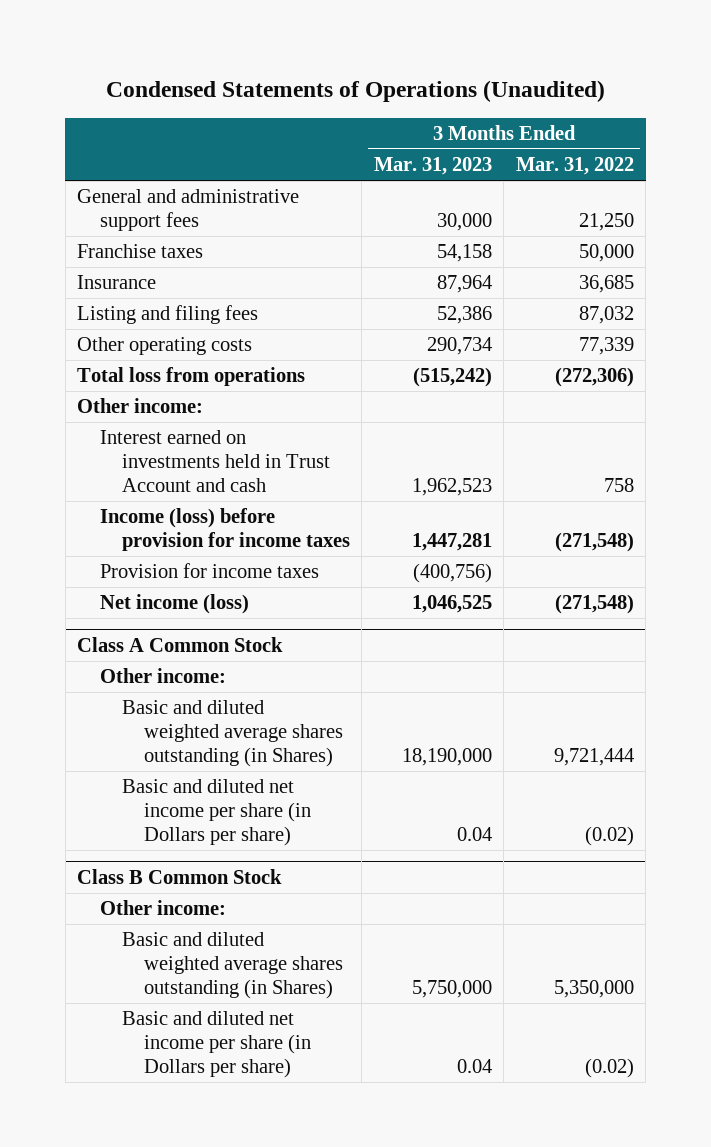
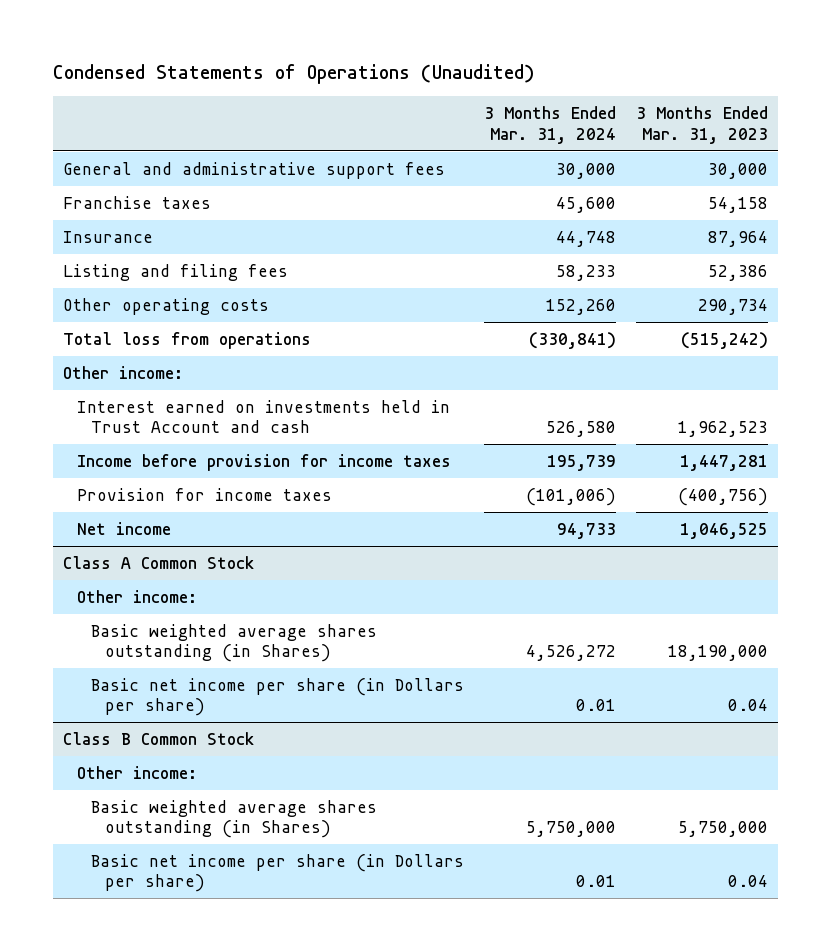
- | 3 Months Ended Mar. 31, 2023 | 3 Months Ended Mar. 31, 2022
+ | 3 Months Ended Mar. 31, 2024 | 3 Months Ended Mar. 31, 2023
- Income (loss) before provision for income taxes | 1,447,281 | (271,548)
+ Income before provision for income taxes | 195,739 | 1,447,281
- Net income (loss) | 1,046,525 | (271,548)
+ Net income | 94,733 | 1,046,525
@ Class A Common Stock
- Basic and diluted weighted average shares outstanding (in Shares) | 18,190,000 | 9,721,444
- Basic and diluted net income per share (in Dollars per share) | 0.04 | (0.02)
+ Basic weighted average shares outstanding (in Shares) | 4,526,272 | 18,190,000
+ Basic net income per share (in Dollars per share) | 0.01 | 0.04
@ Class B Common Stock
- Basic and diluted weighted average shares outstanding (in Shares) | 5,750,000 | 5,350,000
- Basic and diluted net income per share (in Dollars per share) | 0.04 | (0.02)
+ Basic weighted average shares outstanding (in Shares) | 5,750,000 | 5,750,000
+ Basic net income per share (in Dollars per share) | 0.01 | 0.04

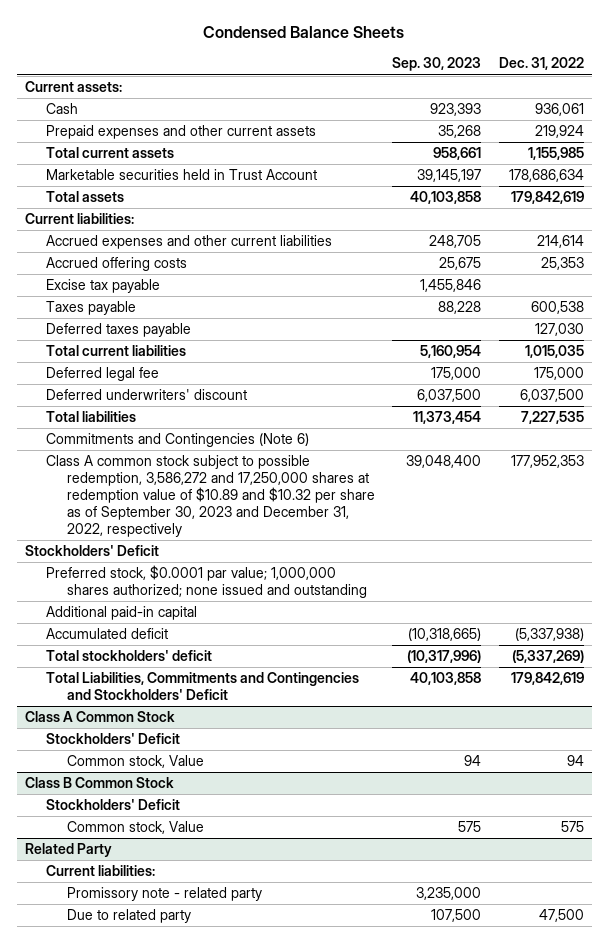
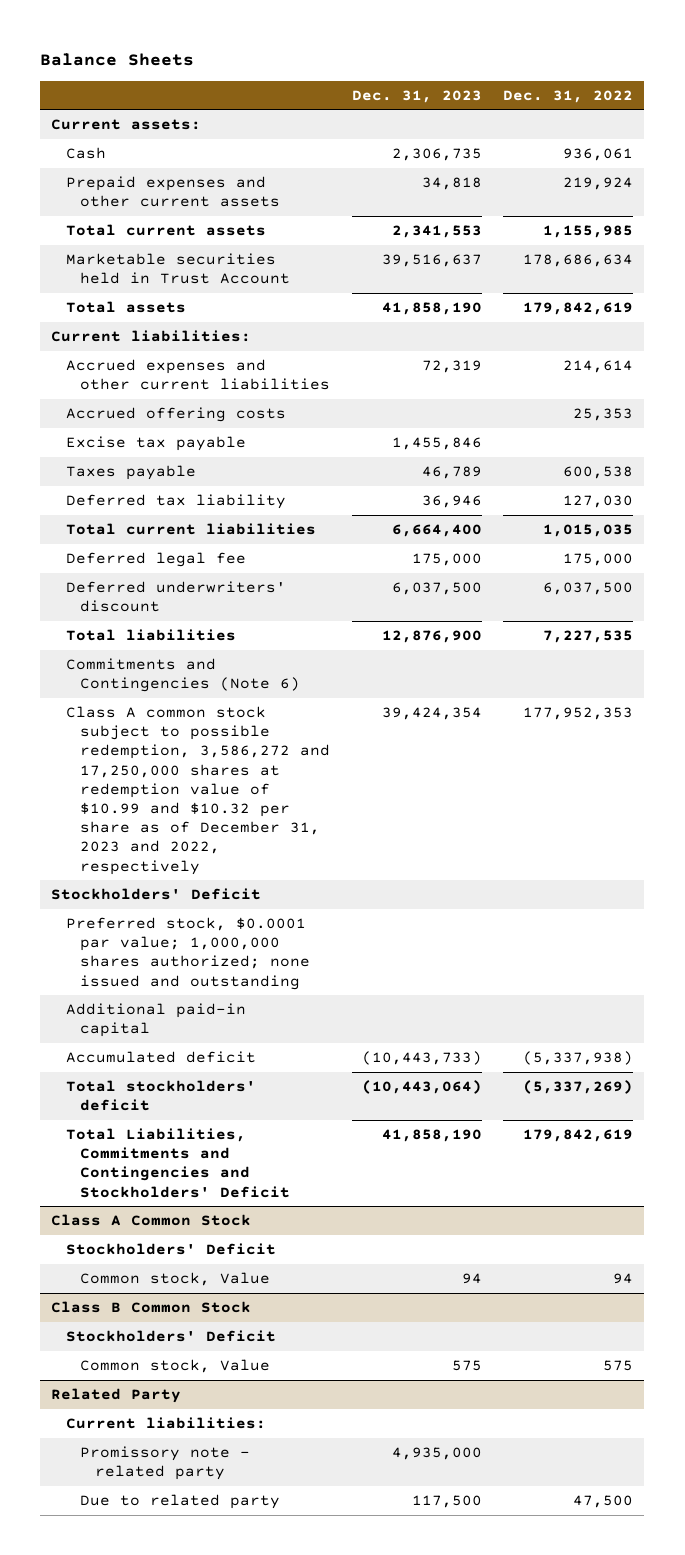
- Condensed Balance Sheets
+ Balance Sheets
- | Sep. 30, 2023 | Dec. 31, 2022
+ | Dec. 31, 2023 | Dec. 31, 2022
- Deferred taxes payable | | 127,030
+ Deferred tax liability | 36,946 | 127,030
- Class A common stock subject to possible redemption, 3,586,272 and 17,250,000 shares at redemption value of $10.89 and $10.32 per share as of September 30, 2023 and December 31, 2022, respectively | 39,048,400 | 177,952,353
+ Class A common stock subject to possible redemption, 3,586,272 and 17,250,000 shares at redemption value of $10.99 and $10.32 per share as of December 31, 2023 and 2022, respectively | 39,424,354 | 177,952,353

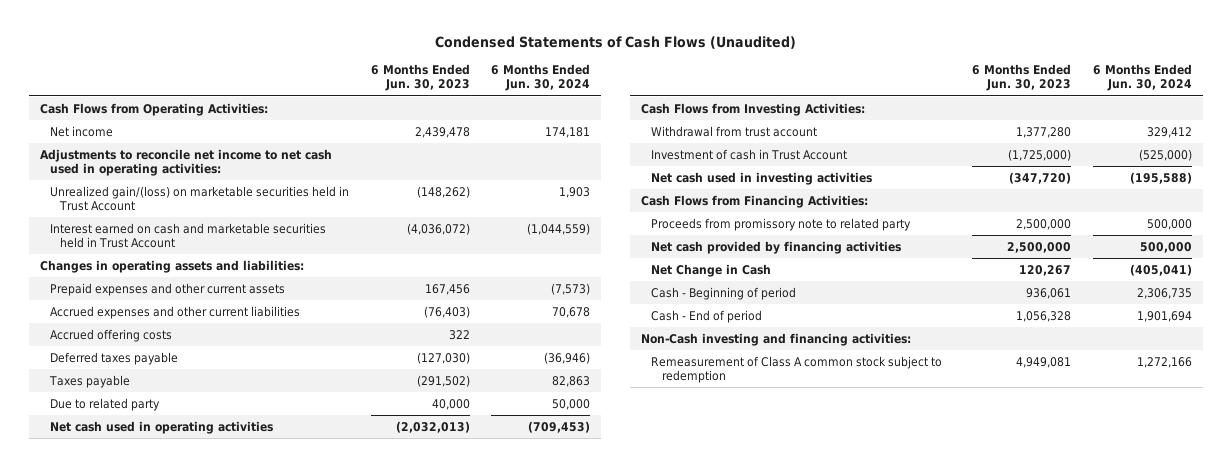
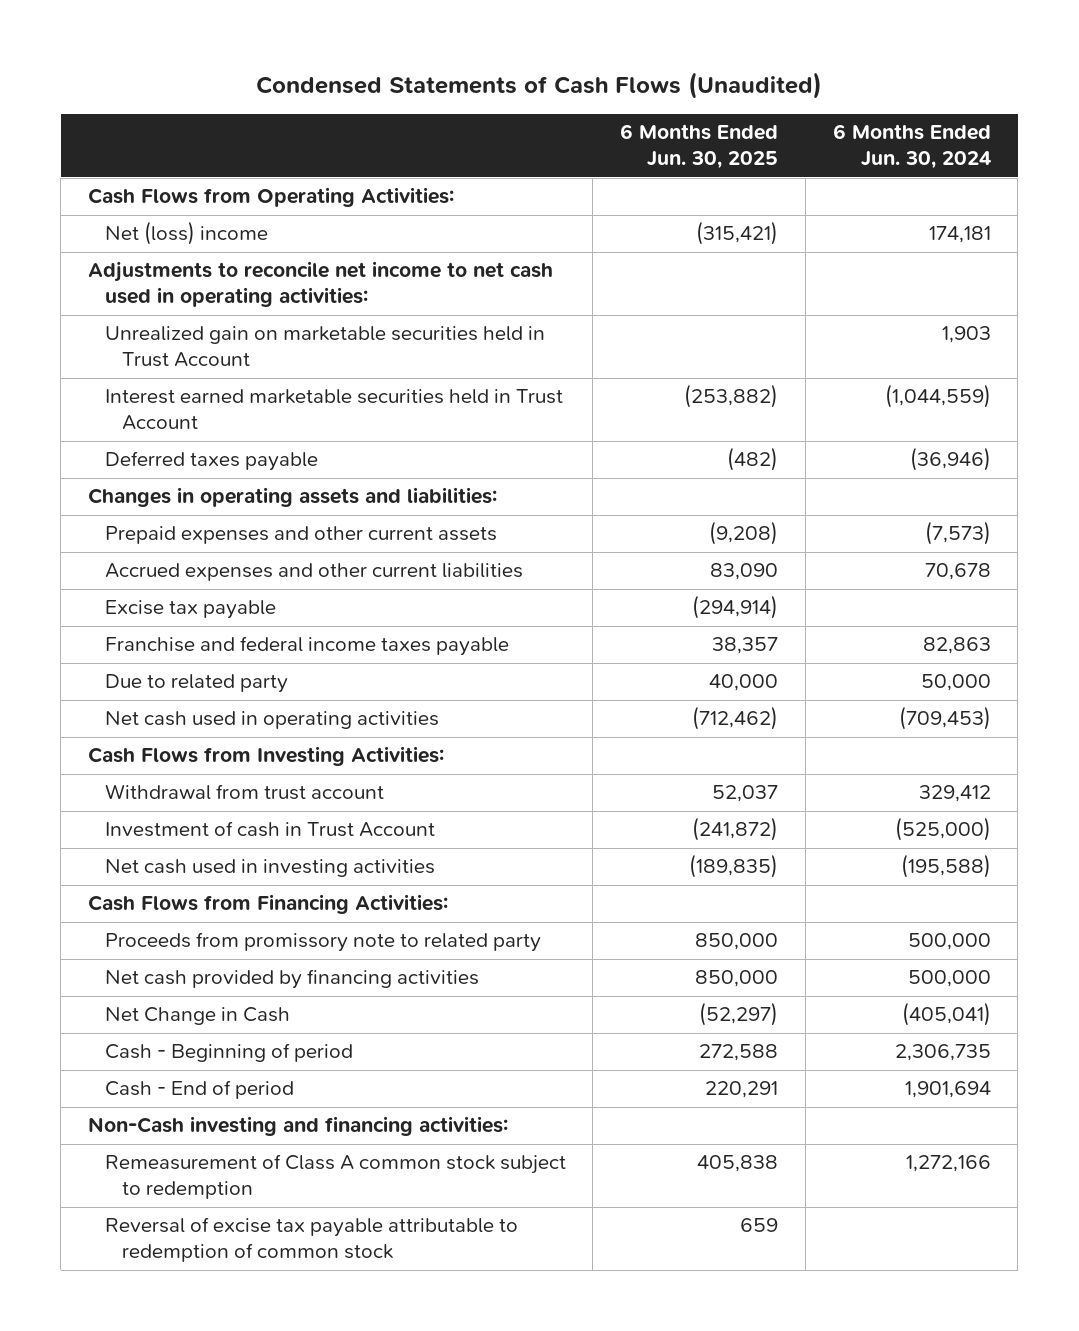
- | 6 Months Ended Jun. 30, 2023 | 6 Months Ended Jun. 30, 2024
+ | 6 Months Ended Jun. 30, 2025 | 6 Months Ended Jun. 30, 2024
- Net income | 2,439,478 | 174,181
+ Net (loss) income | (315,421) | 174,181
- Unrealized gain/(loss) on marketable securities held in Trust Account | (148,262) | 1,903
- Interest earned on cash and marketable securities held in Trust Account | (4,036,072) | (1,044,559)
+ Unrealized gain on marketable securities held in Trust Account | | 1,903
+ Interest earned marketable securities held in Trust Account | (253,882) | (1,044,559)
moved up: Deferred taxes payable | (482) | (36,946)
- Accrued offering costs | 322 |
- Taxes payable | (291,502) | 82,863
+ Excise tax payable | (294,914) |
+ Franchise and federal income taxes payable | 38,357 | 82,863
+ Reversal of excise tax payable attributable to redemption of common stock | 659 |

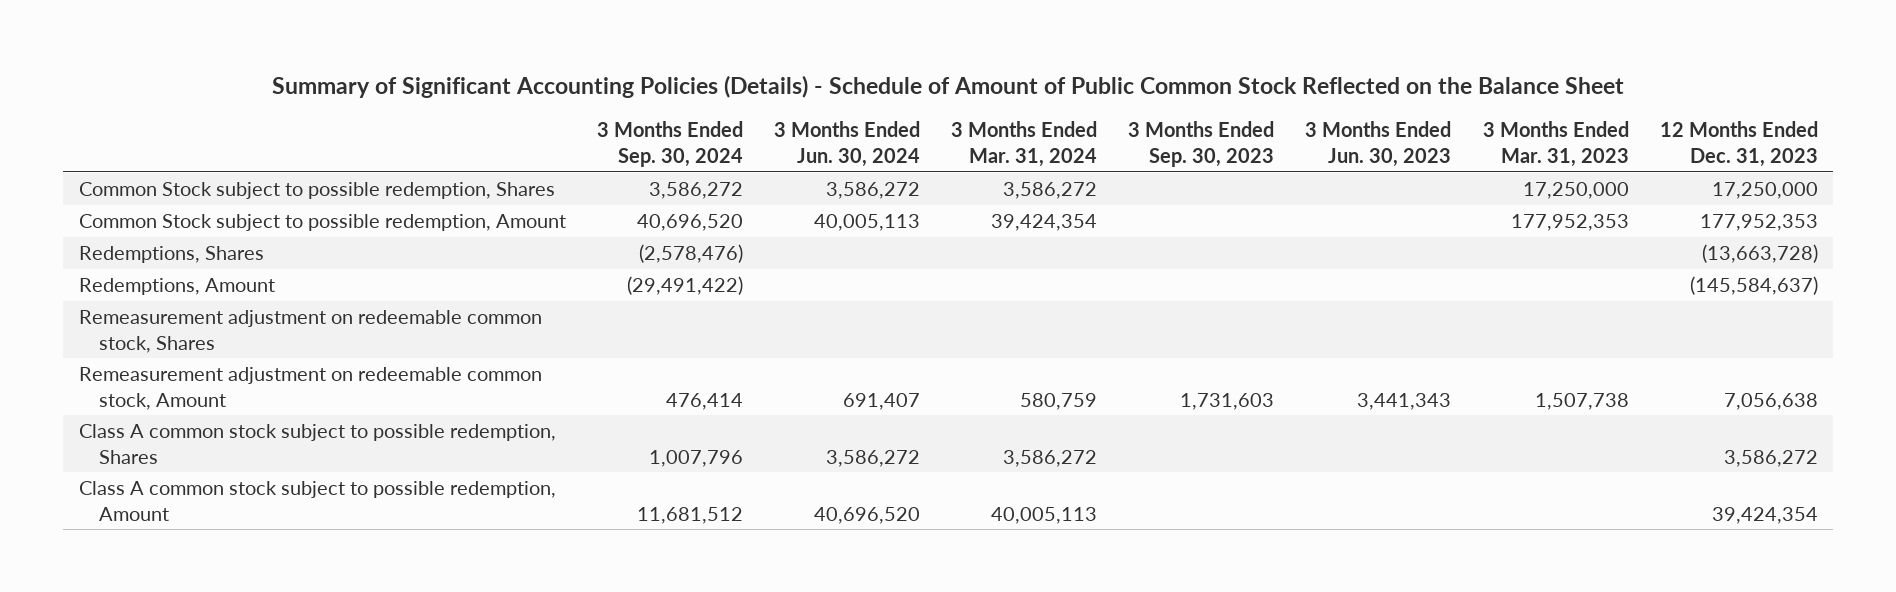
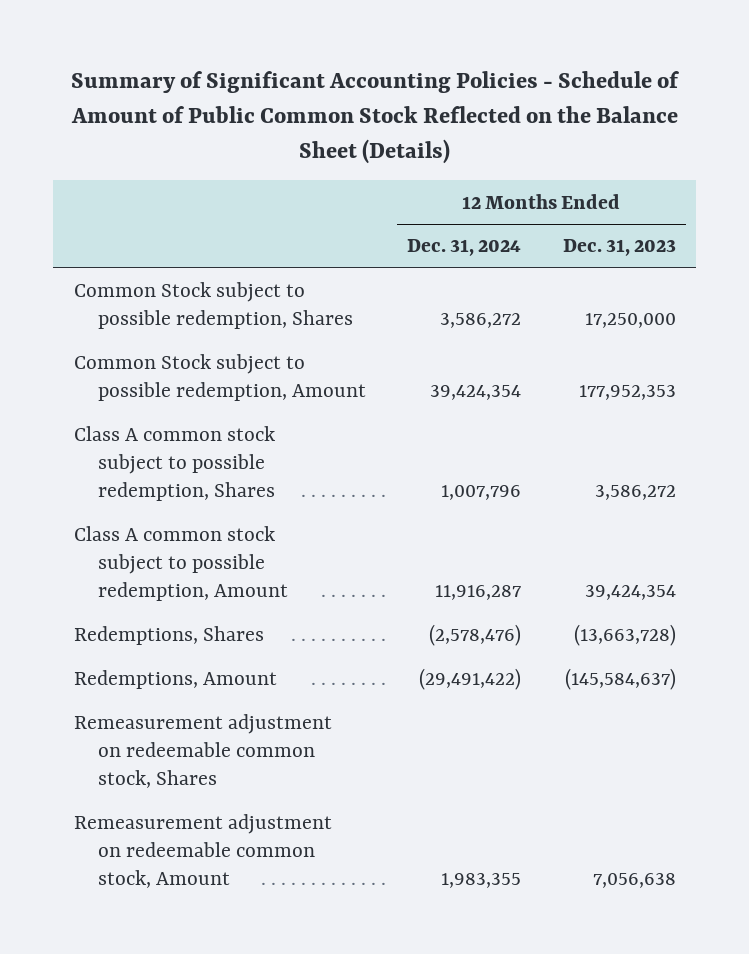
- Summary of Significant Accounting Policies (Details) - Schedule of Amount of Public Common Stock Reflected on the Balance Sheet
+ Summary of Significant Accounting Policies - Schedule of Amount of Public Common Stock Reflected on the Balance Sheet (Details)
- | 3 Months Ended Sep. 30, 2024 | 3 Months Ended Jun. 30, 2024 | 3 Months Ended Mar. 31, 2024 | 3 Months Ended Sep. 30, 2023 | 3 Months Ended Jun. 30, 2023 | 3 Months Ended Mar. 31, 2023 | 12 Months Ended Dec. 31, 2023
+ | 12 Months Ended Dec. 31, 2024 | 12 Months Ended Dec. 31, 2023
moved up: Class A common stock subject to possible redemption, Shares | 1,007,796 | 3,586,272
moved up: Class A common stock subject to possible redemption, Amount | 11,916,287 | 39,424,354

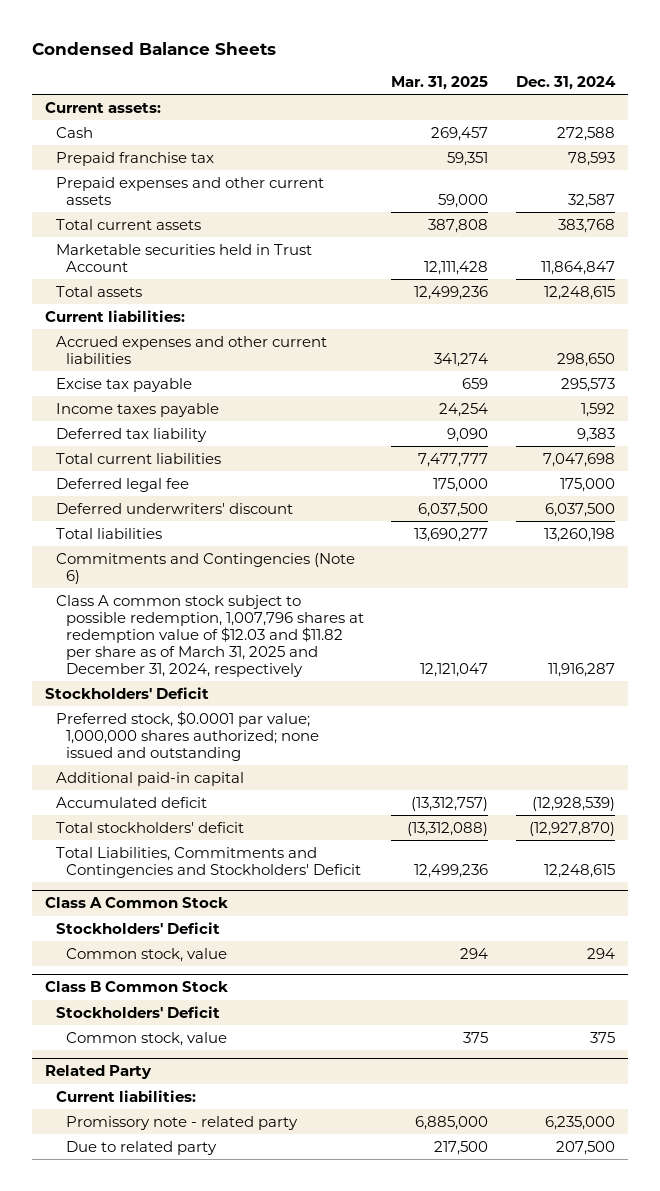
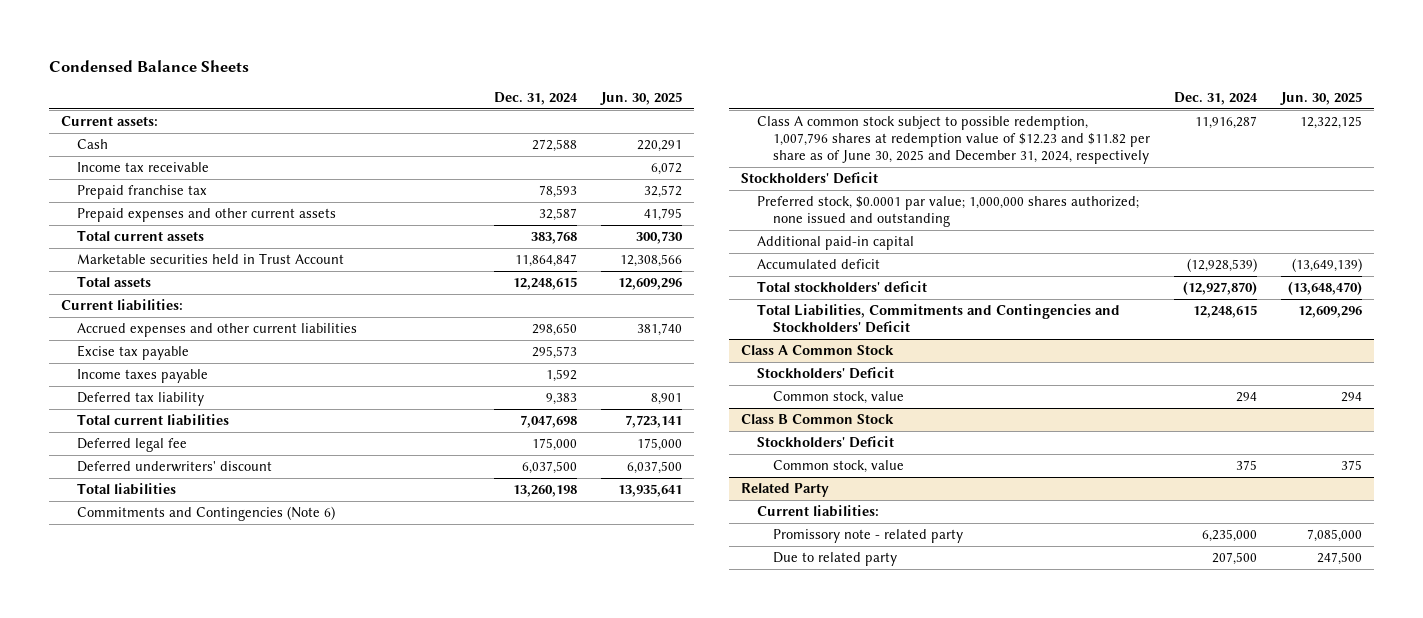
- | Mar. 31, 2025 | Dec. 31, 2024
+ | Dec. 31, 2024 | Jun. 30, 2025
+ Income tax receivable | | 6,072
- Class A common stock subject to possible redemption, 1,007,796 shares at redemption value of $12.03 and $11.82 per share as of March 31, 2025 and December 31, 2024, respectively | 12,121,047 | 11,916,287
+ Class A common stock subject to possible redemption, 1,007,796 shares at redemption value of $12.23 and $11.82 per share as of June 30, 2025 and December 31, 2024, respectively | 11,916,287 | 12,322,125

